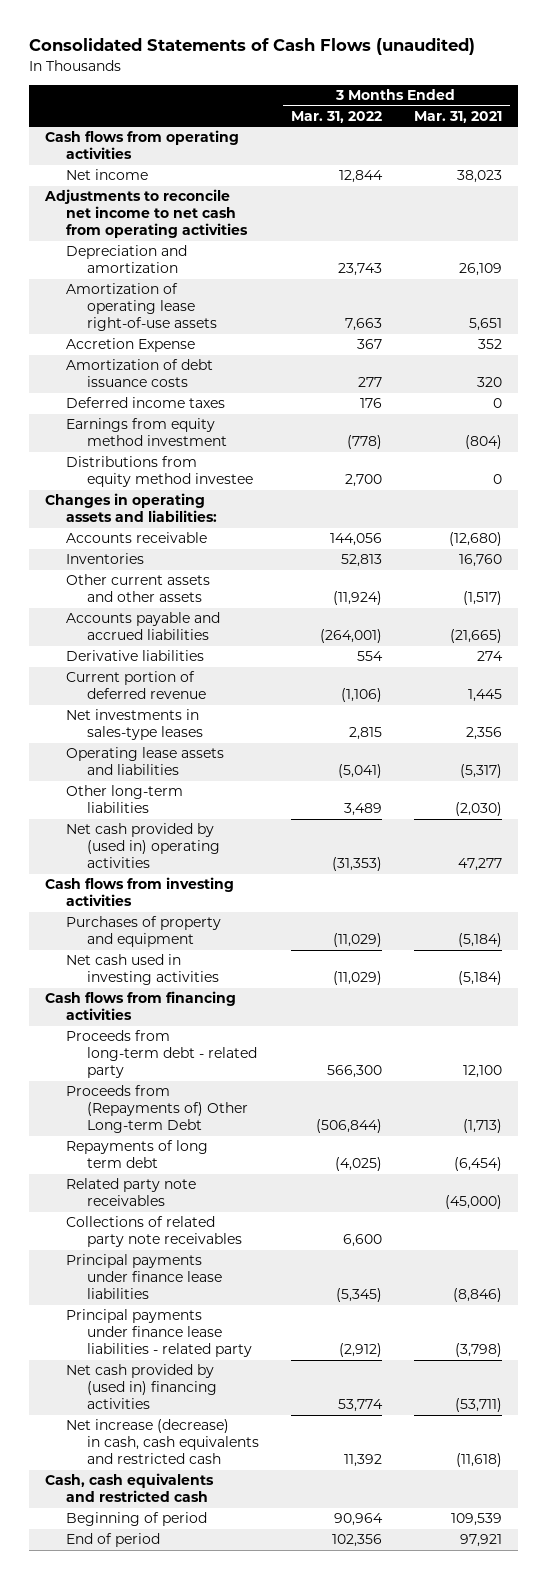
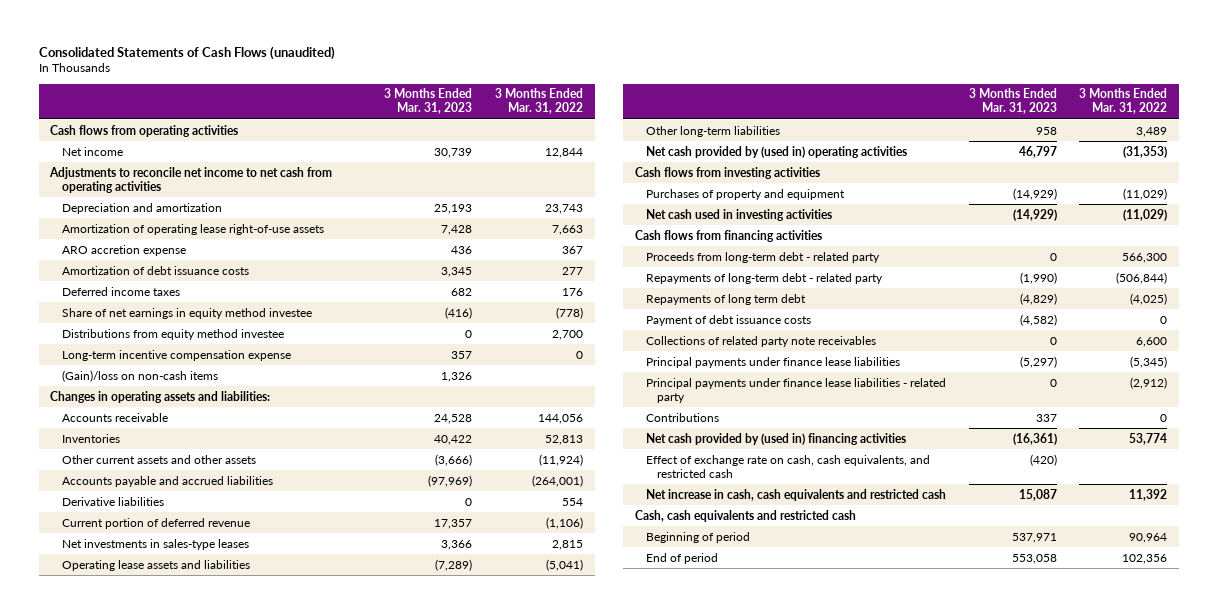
- | 3 Months Ended Mar. 31, 2022 | 3 Months Ended Mar. 31, 2021
+ | 3 Months Ended Mar. 31, 2023 | 3 Months Ended Mar. 31, 2022
- Accretion Expense | 367 | 352
+ ARO accretion expense | 436 | 367
- Earnings from equity method investment | (778) | (804)
+ Share of net earnings in equity method investee | (416) | (778)
+ Long-term incentive compensation expense | 357 | 0
+ (Gain)/loss on non-cash items | 1,326 |
- Proceeds from (Repayments of) Other Long-term Debt | (506,844) | (1,713)
+ Repayments of long-term debt - related party | (1,990) | (506,844)
- Related party note receivables | | (45,000)
+ Payment of debt issuance costs | (4,582) | 0
+ Contributions | 337 | 0
- Net increase (decrease) in cash, cash equivalents and restricted cash | 11,392 | (11,618)
+ Effect of exchange rate on cash, cash equivalents, and restricted cash | (420) |
+ Net increase in cash, cash equivalents and restricted cash | 15,087 | 11,392

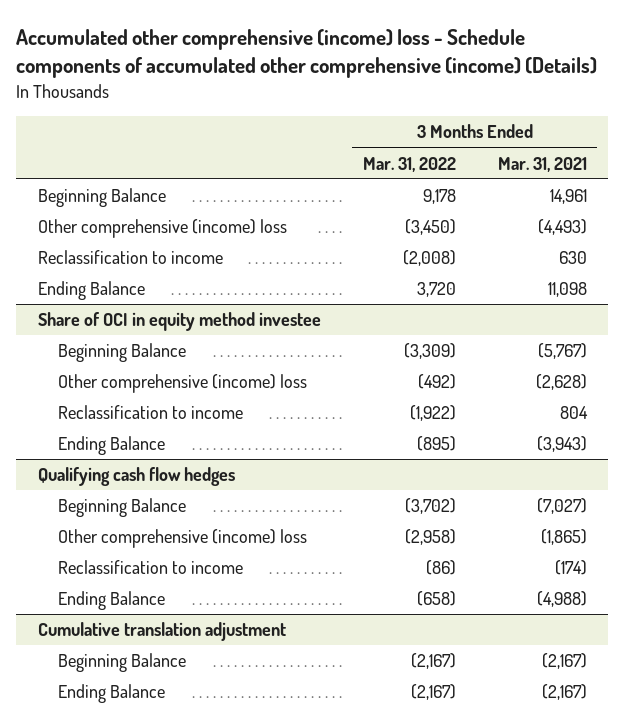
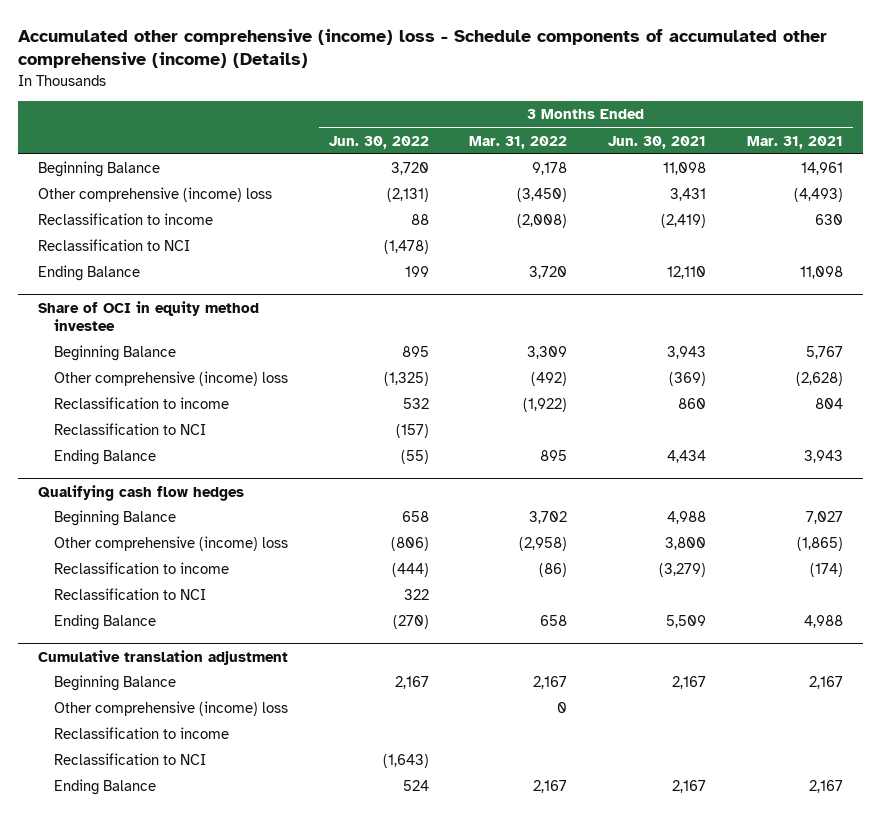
- | 3 Months Ended Mar. 31, 2022 | 3 Months Ended Mar. 31, 2021
+ | 3 Months Ended Jun. 30, 2022 | 3 Months Ended Mar. 31, 2022 | 3 Months Ended Jun. 30, 2021 | 3 Months Ended Mar. 31, 2021
+ Reclassification to NCI | (1,478) | | |
@ Share of OCI in equity method investee
- Beginning Balance | (3,309) | (5,767)
+ Beginning Balance | 895 | 3,309 | 3,943 | 5,767
- Ending Balance | (895) | (3,943)
+ Reclassification to NCI | (157) | | |
+ Ending Balance | (55) | 895 | 4,434 | 3,943
@ Qualifying cash flow hedges
- Beginning Balance | (3,702) | (7,027)
+ Beginning Balance | 658 | 3,702 | 4,988 | 7,027
- Ending Balance | (658) | (4,988)
+ Reclassification to NCI | 322 | | |
+ Ending Balance | (270) | 658 | 5,509 | 4,988
@ Cumulative translation adjustment
- Beginning Balance | (2,167) | (2,167)
- Ending Balance | (2,167) | (2,167)
+ Beginning Balance | 2,167 | 2,167 | 2,167 | 2,167
+ Other comprehensive (income) loss | | 0 | |
+ Reclassification to income
+ Reclassification to NCI | (1,643) | | |
+ Ending Balance | 524 | 2,167 | 2,167 | 2,167

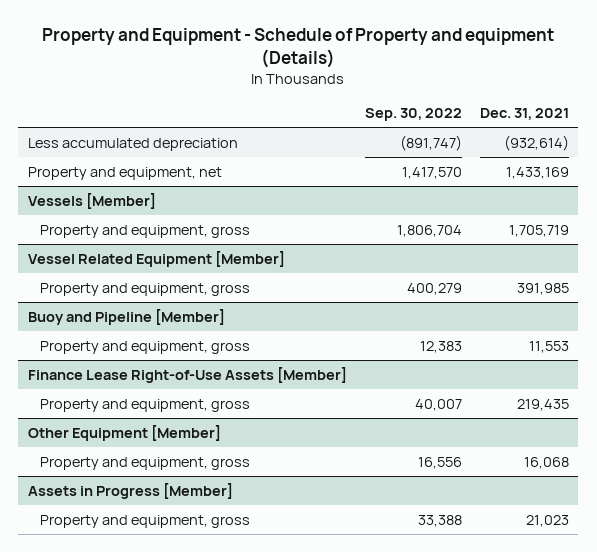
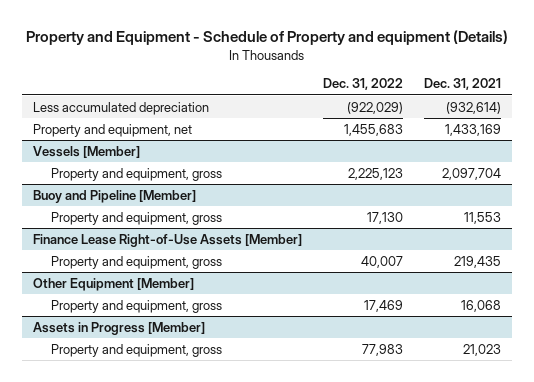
- | Sep. 30, 2022 | Dec. 31, 2021
+ | Dec. 31, 2022 | Dec. 31, 2021
@ Vessels [Member]
- Property and equipment, gross | 1,806,704 | 1,705,719
- Vessel Related Equipment [Member]
- Property and equipment, gross | 400,279 | 391,985
@ Vessels [Member]
+ Property and equipment, gross | 2,225,123 | 2,097,704

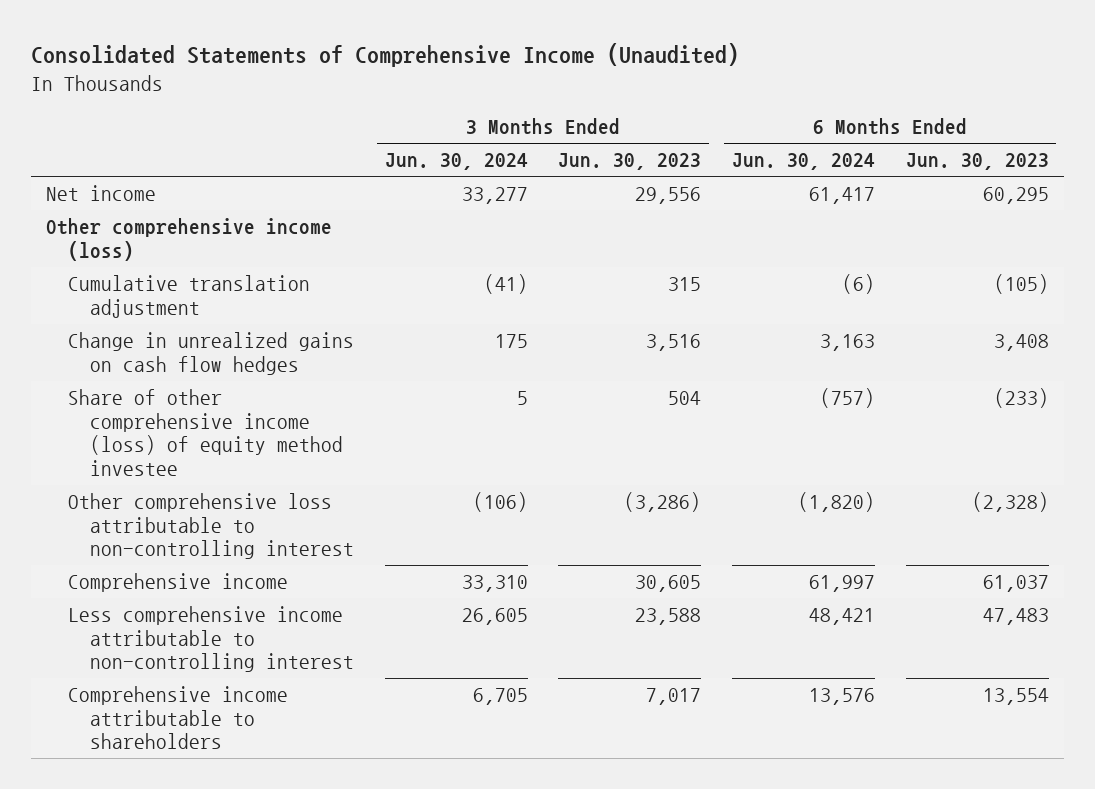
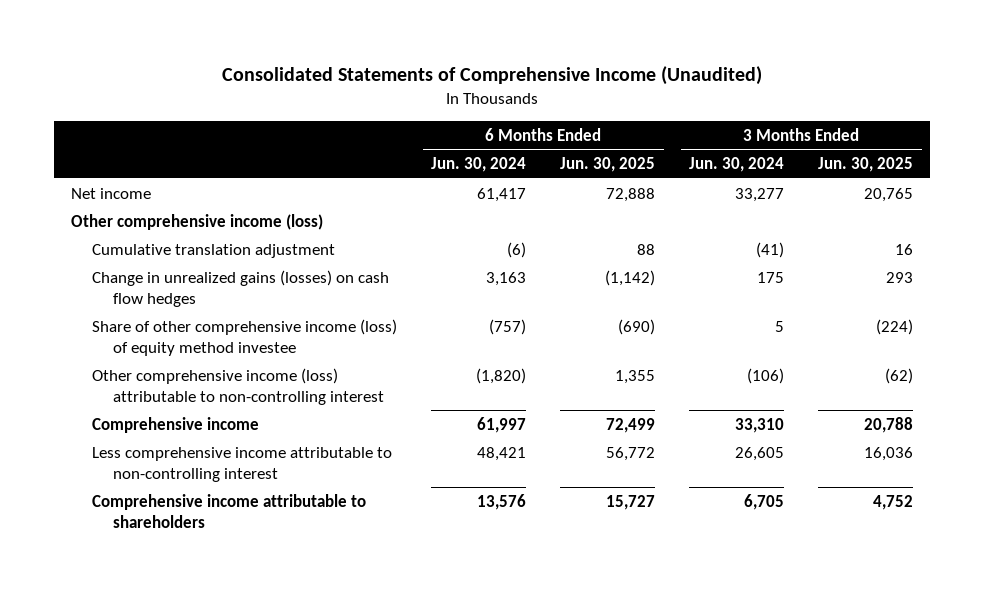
- | 3 Months Ended Jun. 30, 2024 | 3 Months Ended Jun. 30, 2023 | 6 Months Ended Jun. 30, 2024 | 6 Months Ended Jun. 30, 2023
+ | 6 Months Ended Jun. 30, 2024 | 6 Months Ended Jun. 30, 2025 | 3 Months Ended Jun. 30, 2024 | 3 Months Ended Jun. 30, 2025
- Change in unrealized gains on cash flow hedges | 175 | 3,516 | 3,163 | 3,408
+ Change in unrealized gains (losses) on cash flow hedges | 3,163 | (1,142) | 175 | 293
- Other comprehensive loss attributable to non-controlling interest | (106) | (3,286) | (1,820) | (2,328)
+ Other comprehensive income (loss) attributable to non-controlling interest | (1,820) | 1,355 | (106) | (62)

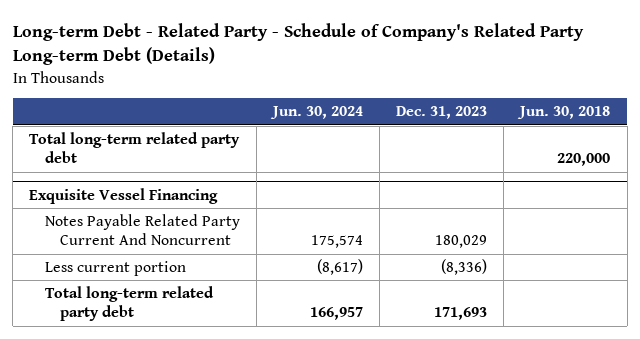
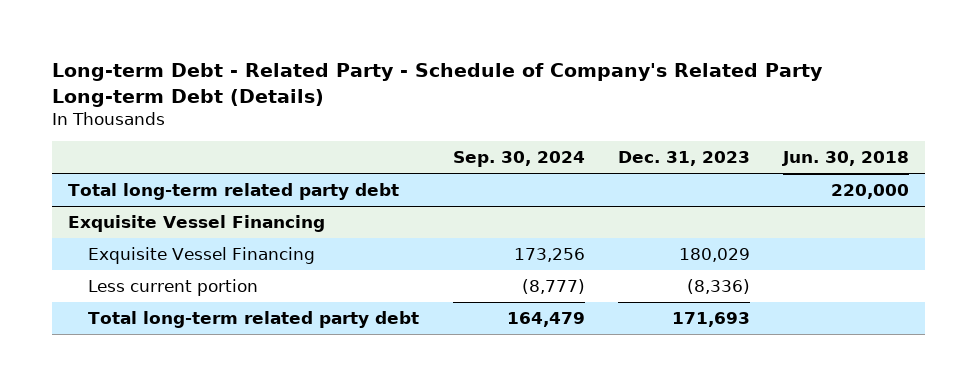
- | Jun. 30, 2024 | Dec. 31, 2023 | Jun. 30, 2018
+ | Sep. 30, 2024 | Dec. 31, 2023 | Jun. 30, 2018
@ Exquisite Vessel Financing
- Notes Payable Related Party Current And Noncurrent | 175,574 | 180,029 |
+ Exquisite Vessel Financing | 173,256 | 180,029 |

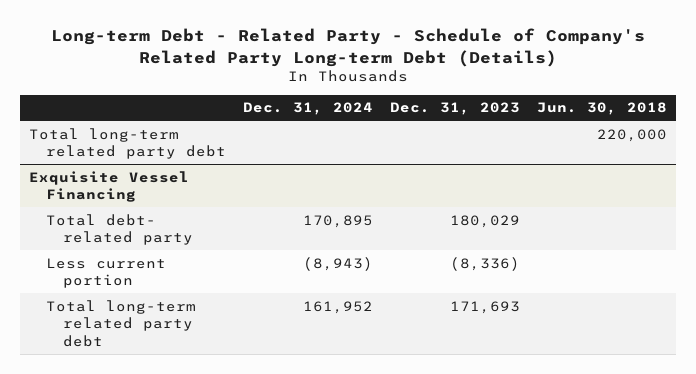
- | Sep. 30, 2024 | Dec. 31, 2023 | Jun. 30, 2018
+ | Dec. 31, 2024 | Dec. 31, 2023 | Jun. 30, 2018
@ Exquisite Vessel Financing
- Exquisite Vessel Financing | 173,256 | 180,029 |
+ Total debt- related party | 170,895 | 180,029 |

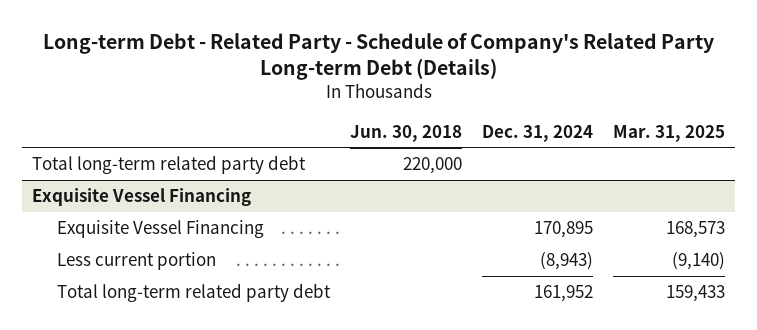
- | Dec. 31, 2024 | Dec. 31, 2023 | Jun. 30, 2018
+ | Jun. 30, 2018 | Dec. 31, 2024 | Mar. 31, 2025
@ Exquisite Vessel Financing
- Total debt- related party | 170,895 | 180,029 |
+ Exquisite Vessel Financing | | 170,895 | 168,573

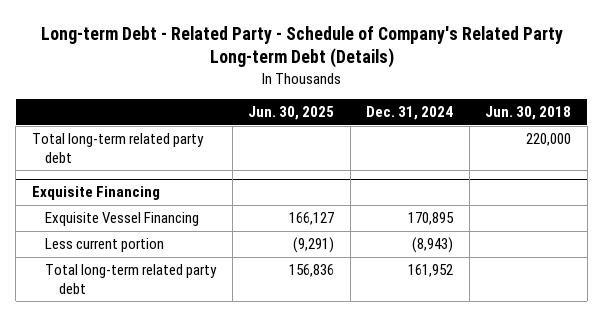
- | Jun. 30, 2018 | Dec. 31, 2024 | Mar. 31, 2025
+ | Jun. 30, 2025 | Dec. 31, 2024 | Jun. 30, 2018
- Exquisite Vessel Financing
+ Exquisite Financing

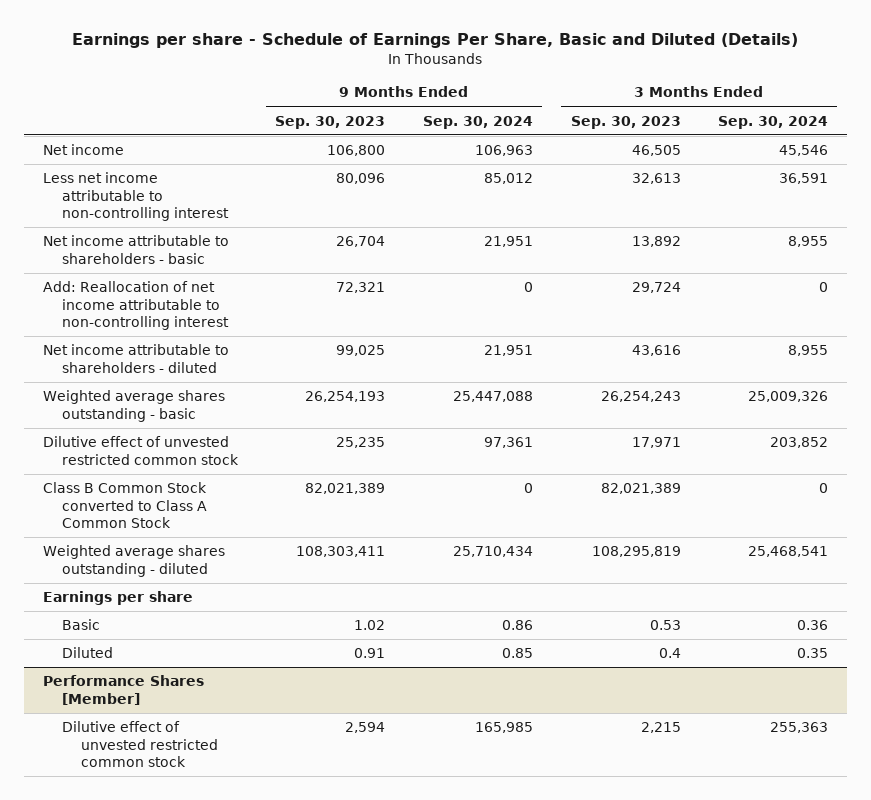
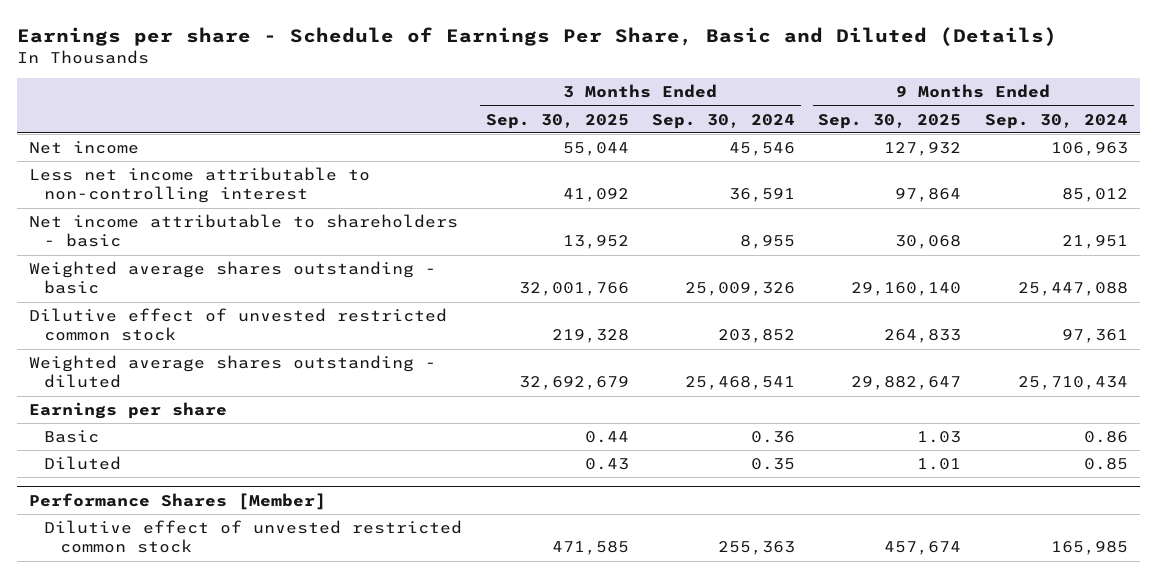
- | 9 Months Ended Sep. 30, 2023 | 9 Months Ended Sep. 30, 2024 | 3 Months Ended Sep. 30, 2023 | 3 Months Ended Sep. 30, 2024
+ | 3 Months Ended Sep. 30, 2025 | 3 Months Ended Sep. 30, 2024 | 9 Months Ended Sep. 30, 2025 | 9 Months Ended Sep. 30, 2024
- Add: Reallocation of net income attributable to non-controlling interest | 72,321 | 0 | 29,724 | 0
- Net income attributable to shareholders - diluted | 99,025 | 21,951 | 43,616 | 8,955
- Class B Common Stock converted to Class A Common Stock | 82,021,389 | 0 | 82,021,389 | 0

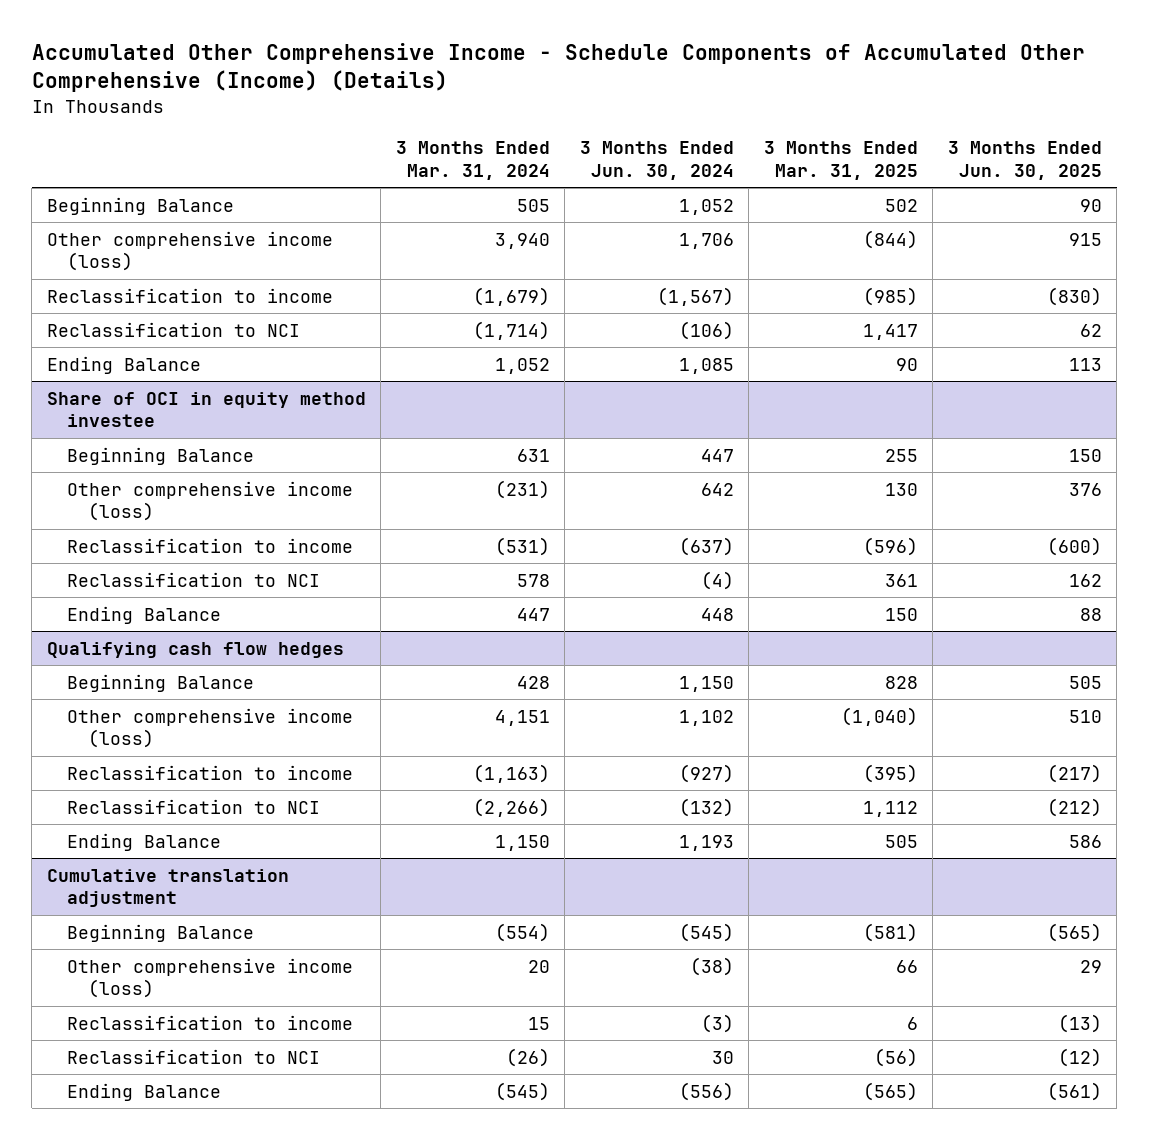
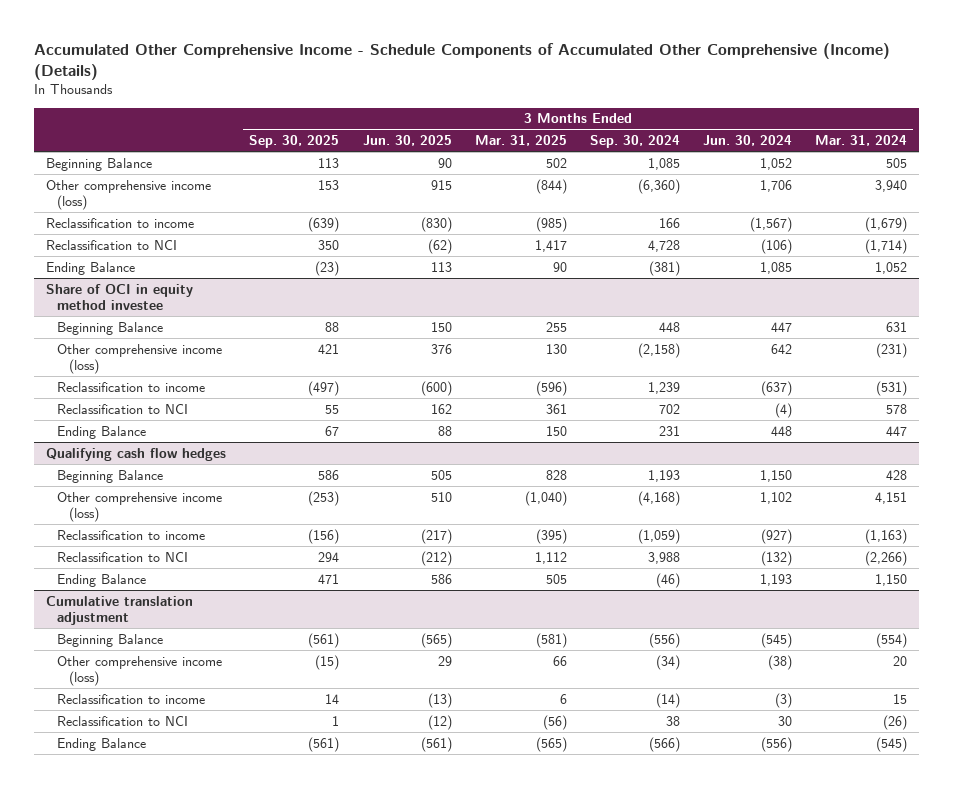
- | 3 Months Ended Mar. 31, 2024 | 3 Months Ended Jun. 30, 2024 | 3 Months Ended Mar. 31, 2025 | 3 Months Ended Jun. 30, 2025
+ | 3 Months Ended Sep. 30, 2025 | 3 Months Ended Jun. 30, 2025 | 3 Months Ended Mar. 31, 2025 | 3 Months Ended Sep. 30, 2024 | 3 Months Ended Jun. 30, 2024 | 3 Months Ended Mar. 31, 2024
- Reclassification to NCI | (1,714) | (106) | 1,417 | 62
+ Reclassification to NCI | 350 | (62) | 1,417 | 4,728 | (106) | (1,714)

